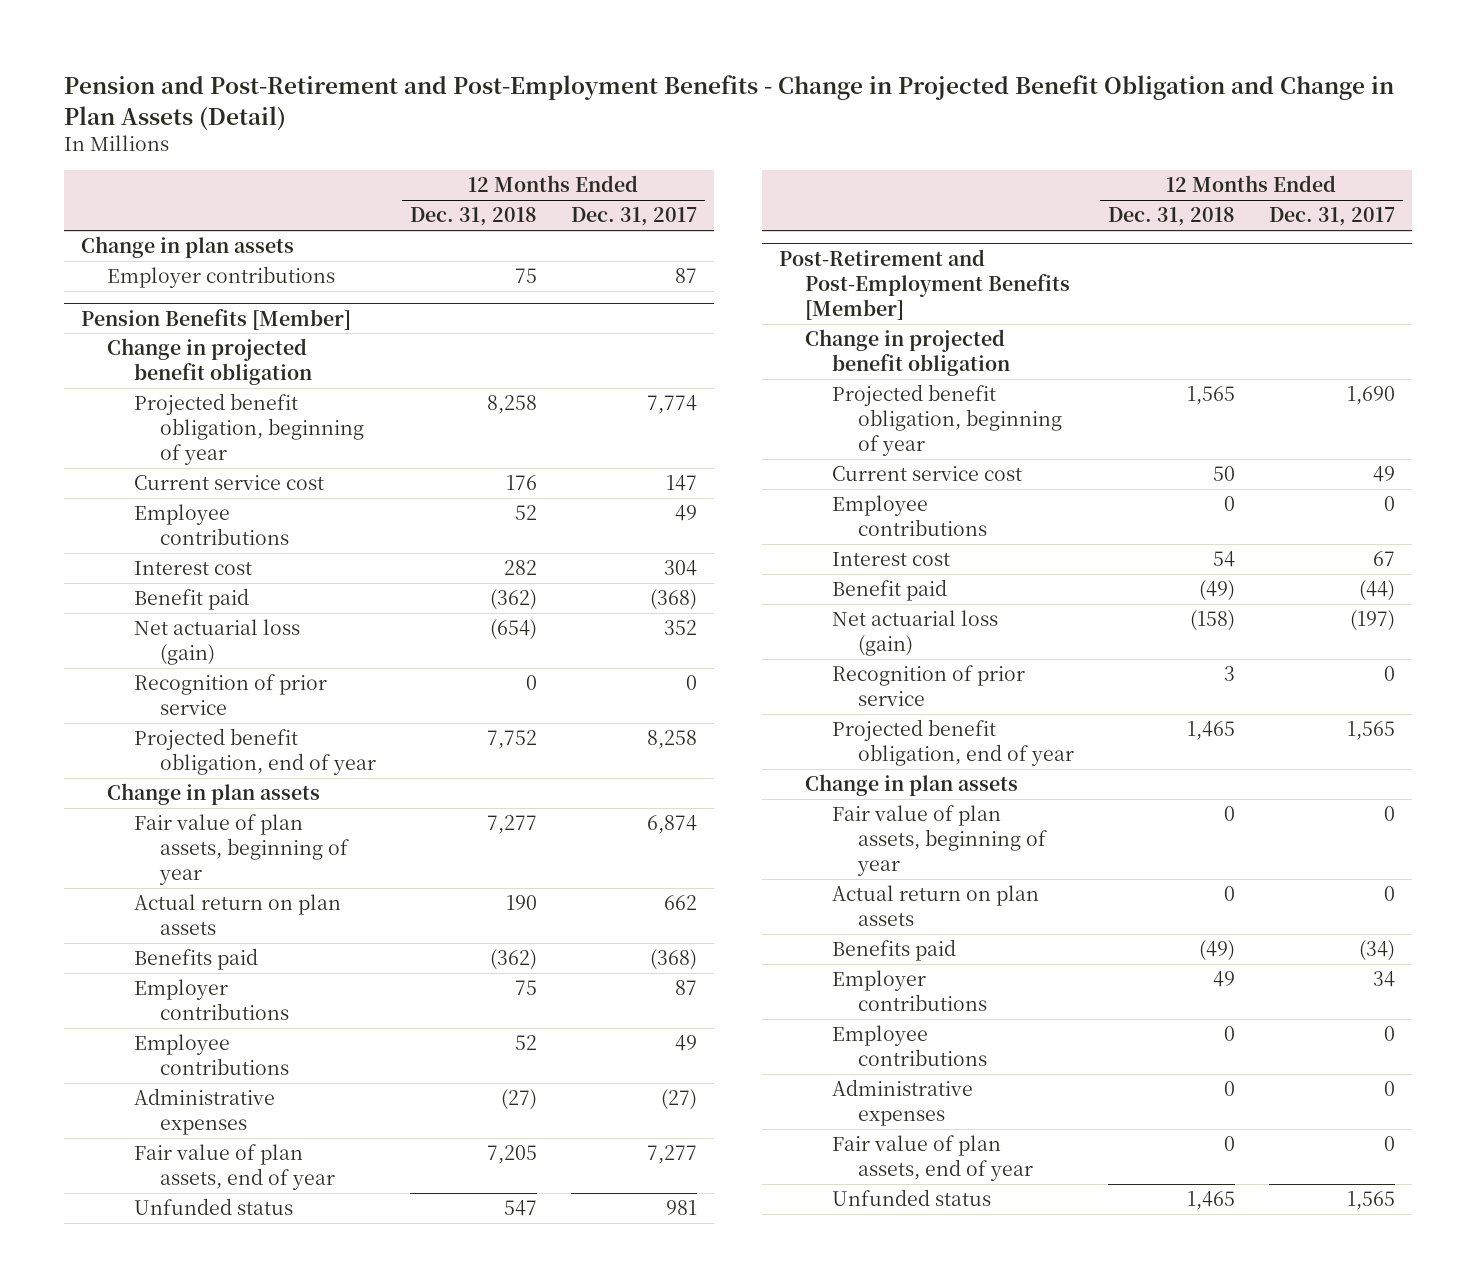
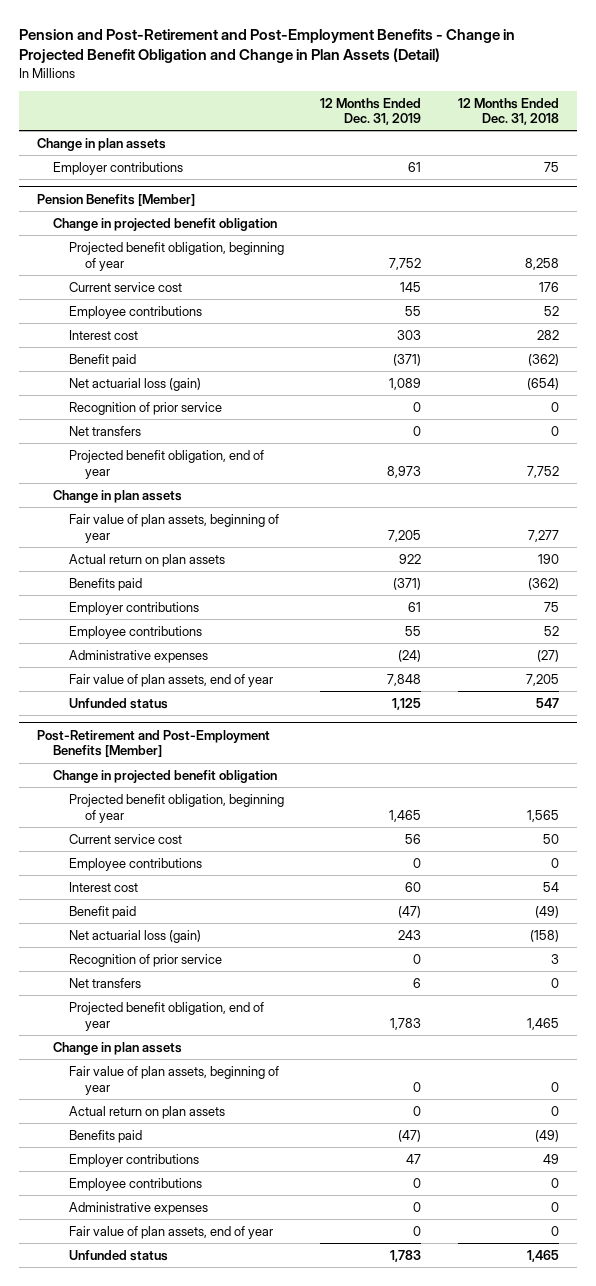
- | 12 Months Ended Dec. 31, 2018 | 12 Months Ended Dec. 31, 2017
+ | 12 Months Ended Dec. 31, 2019 | 12 Months Ended Dec. 31, 2018
@ Pension Benefits [Member]
+ Net transfers | 0 | 0
@ Post-Retirement and Post-Employment Benefits [Member]
+ Net transfers | 6 | 0

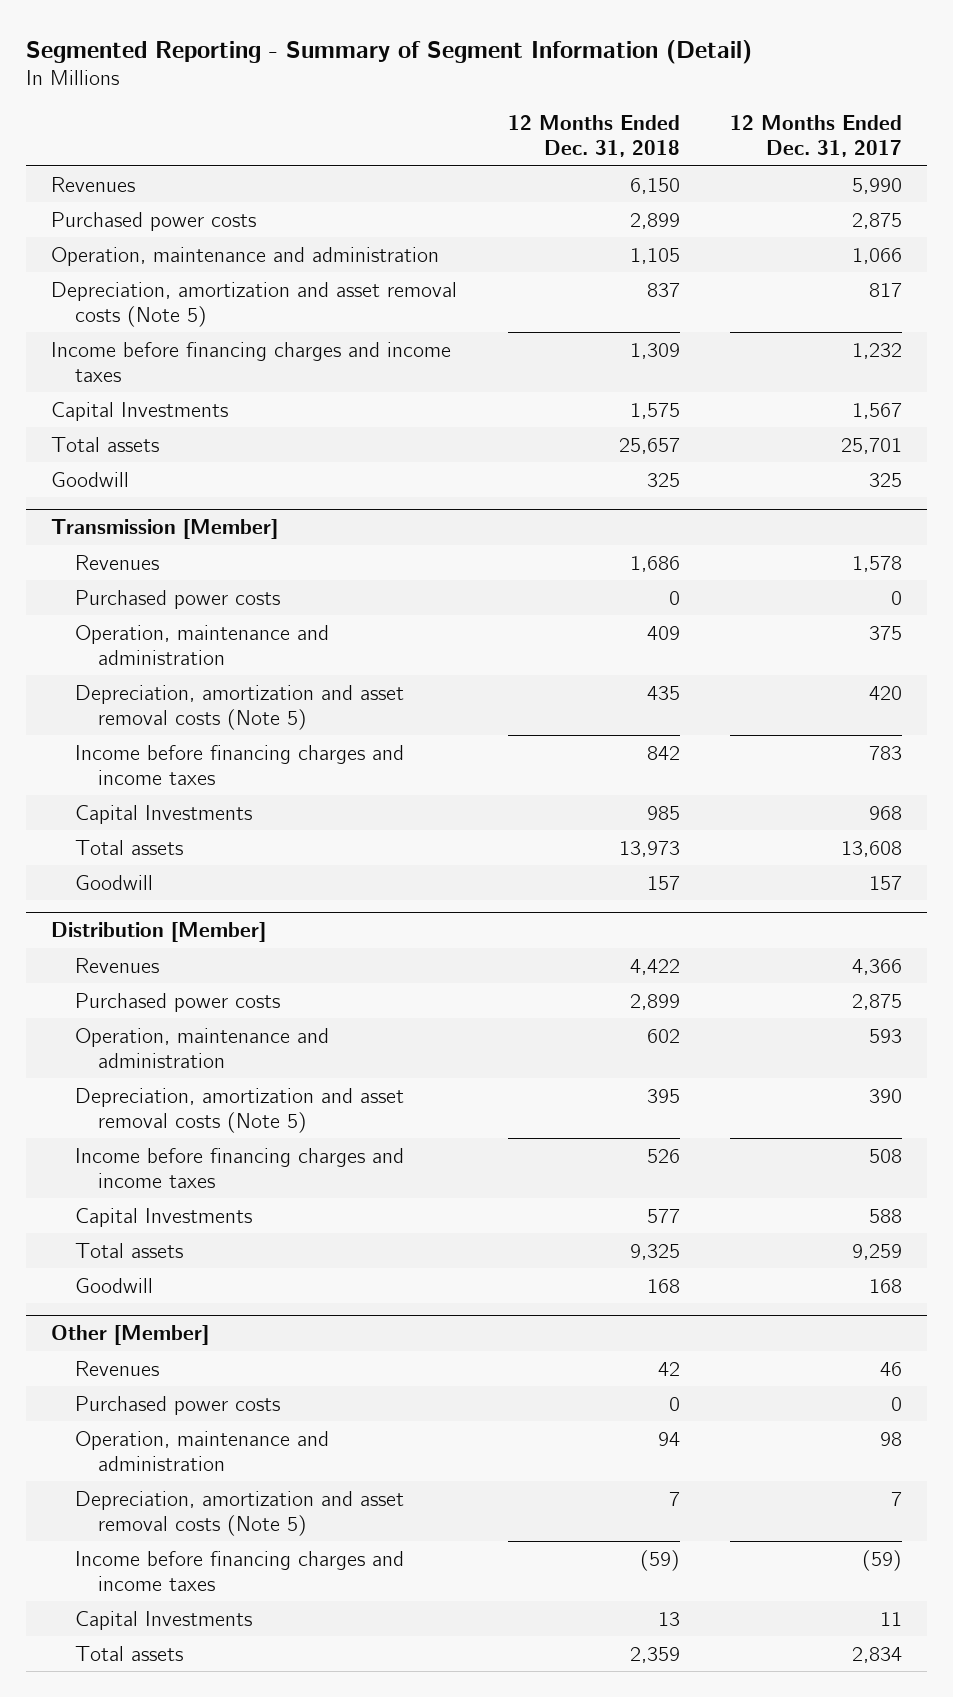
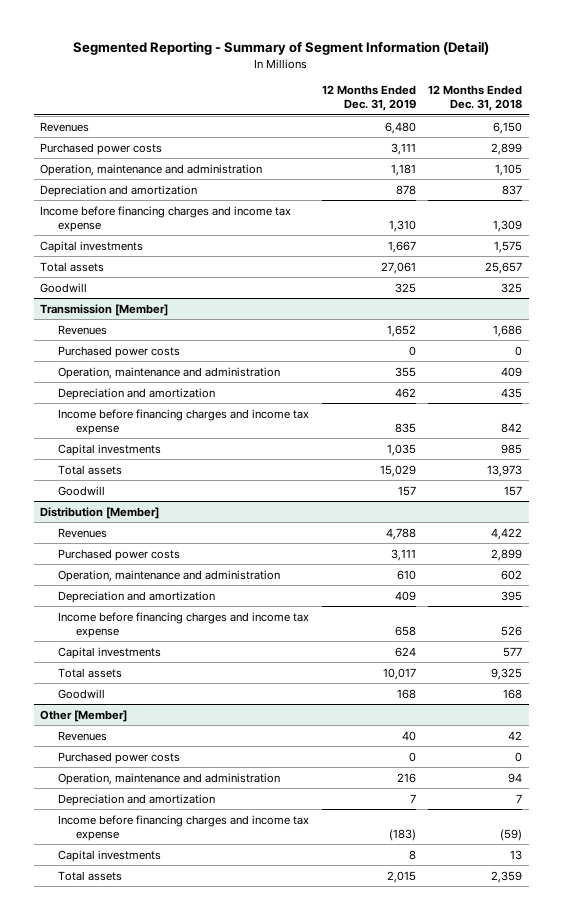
- | 12 Months Ended Dec. 31, 2018 | 12 Months Ended Dec. 31, 2017
+ | 12 Months Ended Dec. 31, 2019 | 12 Months Ended Dec. 31, 2018
- Depreciation, amortization and asset removal costs (Note 5) | 837 | 817
- Income before financing charges and income taxes | 1,309 | 1,232
- Capital Investments | 1,575 | 1,567
+ Depreciation and amortization | 878 | 837
+ Income before financing charges and income tax expense | 1,310 | 1,309
+ Capital investments | 1,667 | 1,575
@ Transmission [Member]
- Depreciation, amortization and asset removal costs (Note 5) | 435 | 420
- Income before financing charges and income taxes | 842 | 783
- Capital Investments | 985 | 968
+ Depreciation and amortization | 462 | 435
+ Income before financing charges and income tax expense | 835 | 842
+ Capital investments | 1,035 | 985
@ Distribution [Member]
- Depreciation, amortization and asset removal costs (Note 5) | 395 | 390
- Income before financing charges and income taxes | 526 | 508
- Capital Investments | 577 | 588
+ Depreciation and amortization | 409 | 395
+ Income before financing charges and income tax expense | 658 | 526
+ Capital investments | 624 | 577
@ Other [Member]
- Depreciation, amortization and asset removal costs (Note 5) | 7 | 7
- Income before financing charges and income taxes | (59) | (59)
- Capital Investments | 13 | 11
+ Depreciation and amortization | 7 | 7
+ Income before financing charges and income tax expense | (183) | (59)
+ Capital investments | 8 | 13

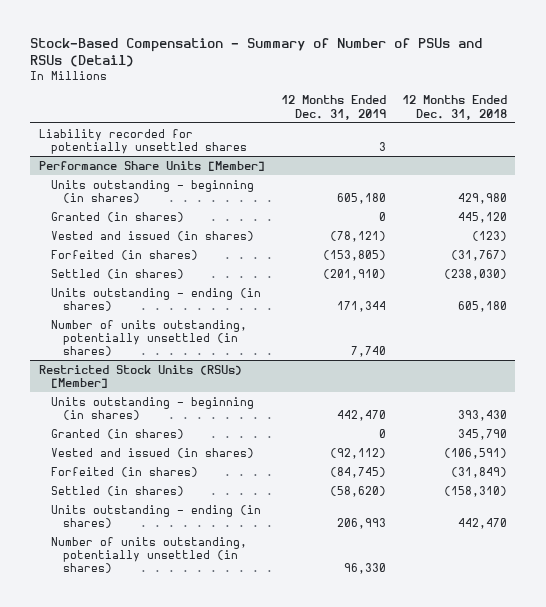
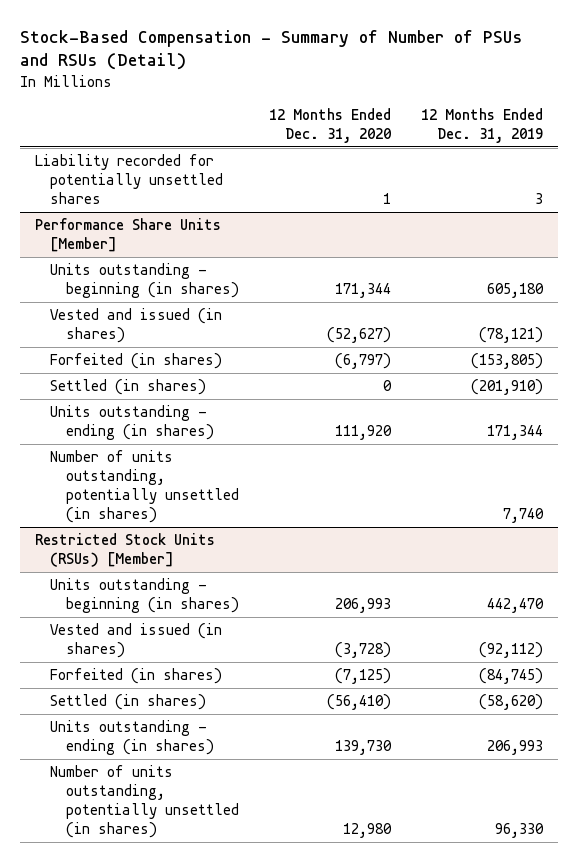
- | 12 Months Ended Dec. 31, 2019 | 12 Months Ended Dec. 31, 2018
+ | 12 Months Ended Dec. 31, 2020 | 12 Months Ended Dec. 31, 2019
@ Performance Share Units [Member]
- Granted (in shares) | 0 | 445,120
@ Restricted Stock Units (RSUs) [Member]
- Granted (in shares) | 0 | 345,790

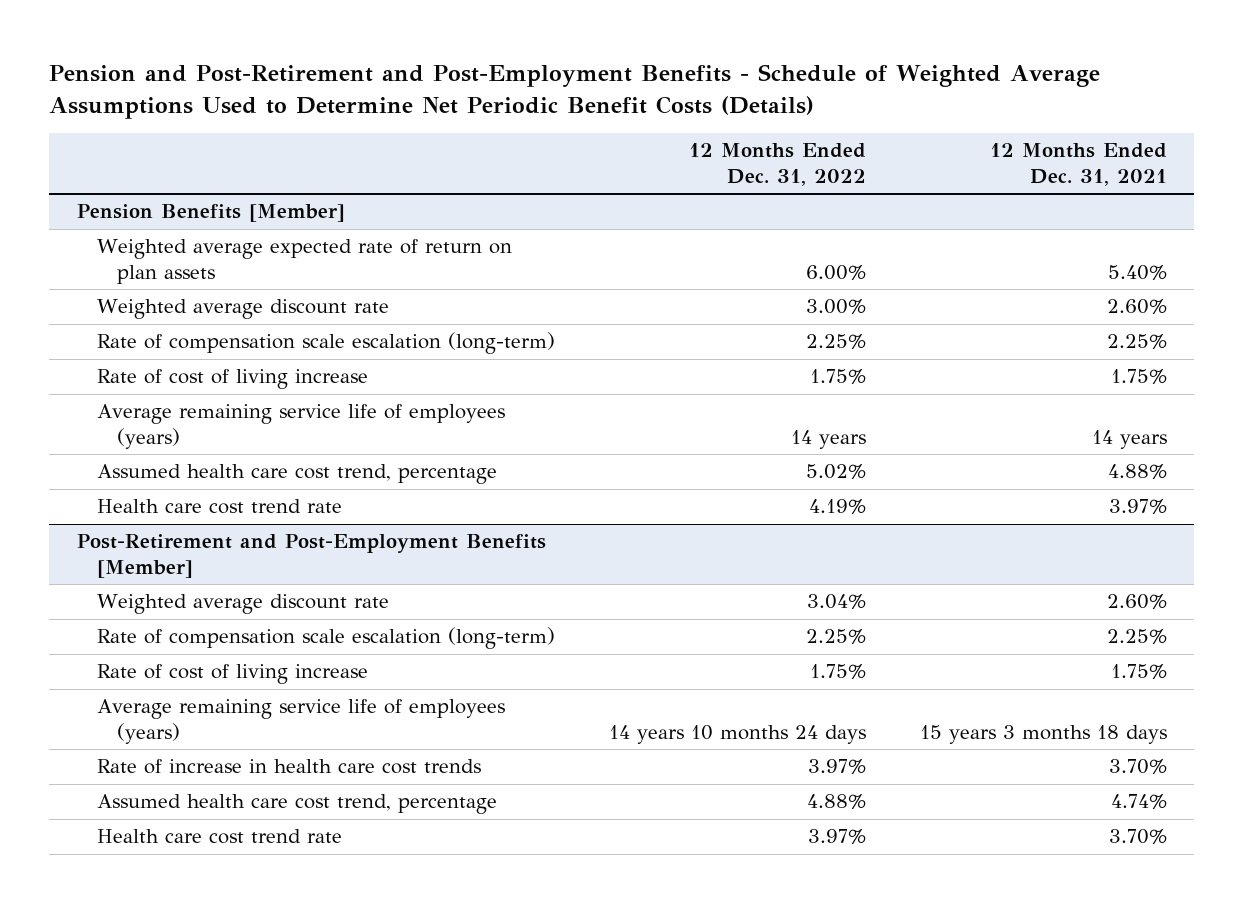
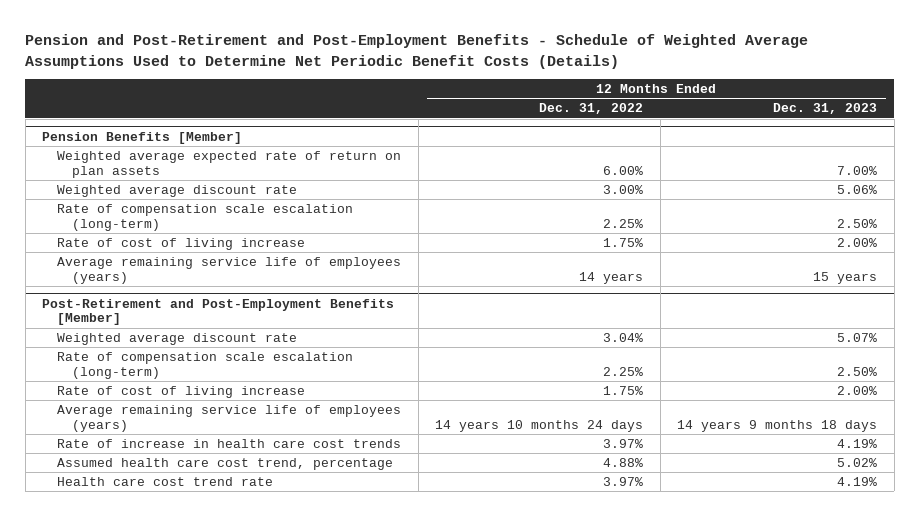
- | 12 Months Ended Dec. 31, 2022 | 12 Months Ended Dec. 31, 2021
+ | 12 Months Ended Dec. 31, 2022 | 12 Months Ended Dec. 31, 2023
@ Pension Benefits [Member]
- Assumed health care cost trend, percentage | 5.02% | 4.88%
- Health care cost trend rate | 4.19% | 3.97%

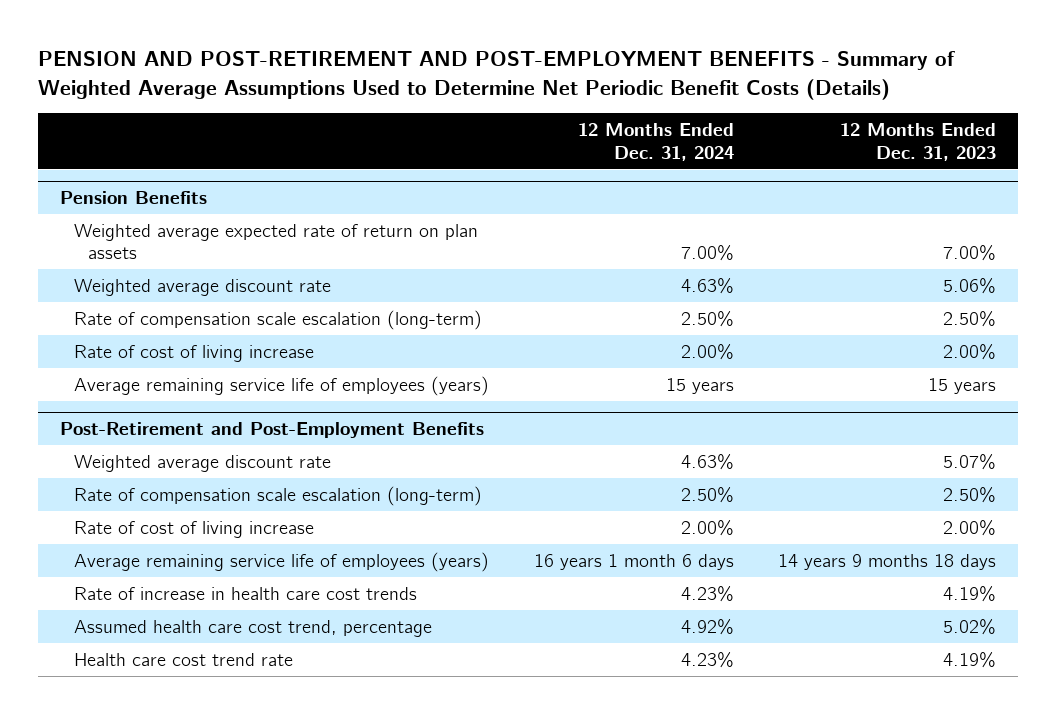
- Pension and Post-Retirement and Post-Employment Benefits - Schedule of Weighted Average Assumptions Used to Determine Net Periodic Benefit Costs (Details)
+ PENSION AND POST-RETIREMENT AND POST-EMPLOYMENT BENEFITS - Summary of Weighted Average Assumptions Used to Determine Net Periodic Benefit Costs (Details)
- | 12 Months Ended Dec. 31, 2022 | 12 Months Ended Dec. 31, 2023
+ | 12 Months Ended Dec. 31, 2024 | 12 Months Ended Dec. 31, 2023
- Pension Benefits [Member]
+ Pension Benefits
- Post-Retirement and Post-Employment Benefits [Member]
+ Post-Retirement and Post-Employment Benefits

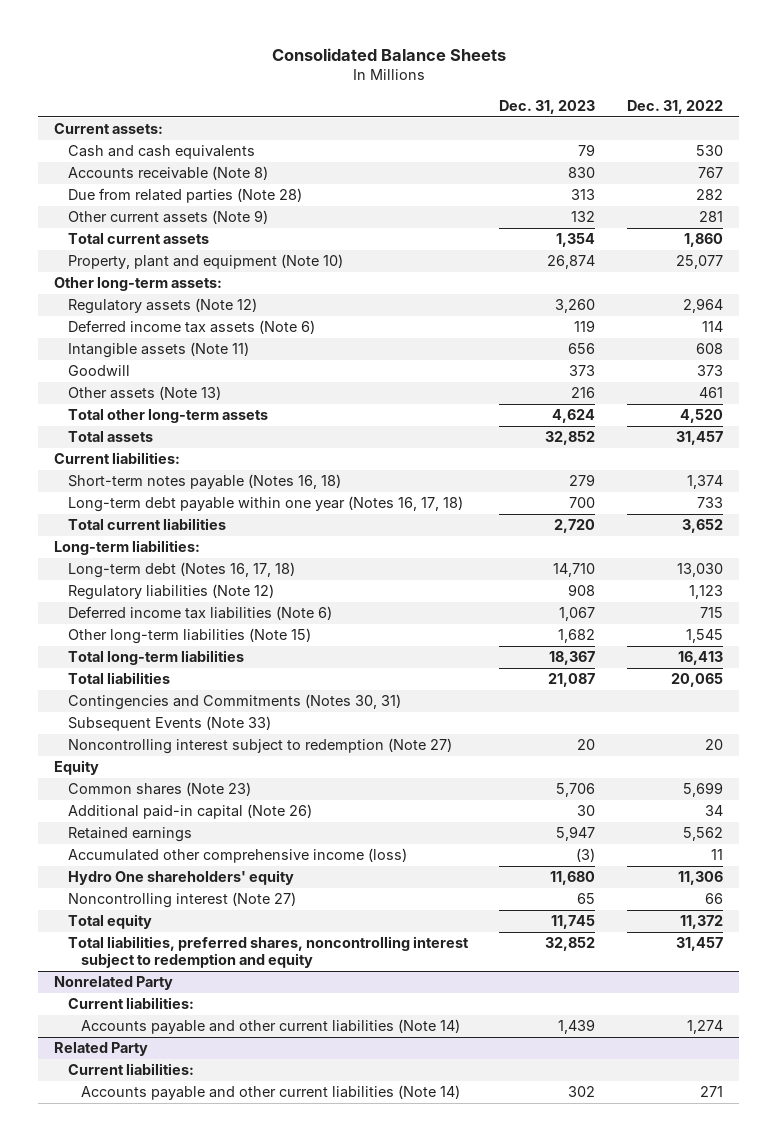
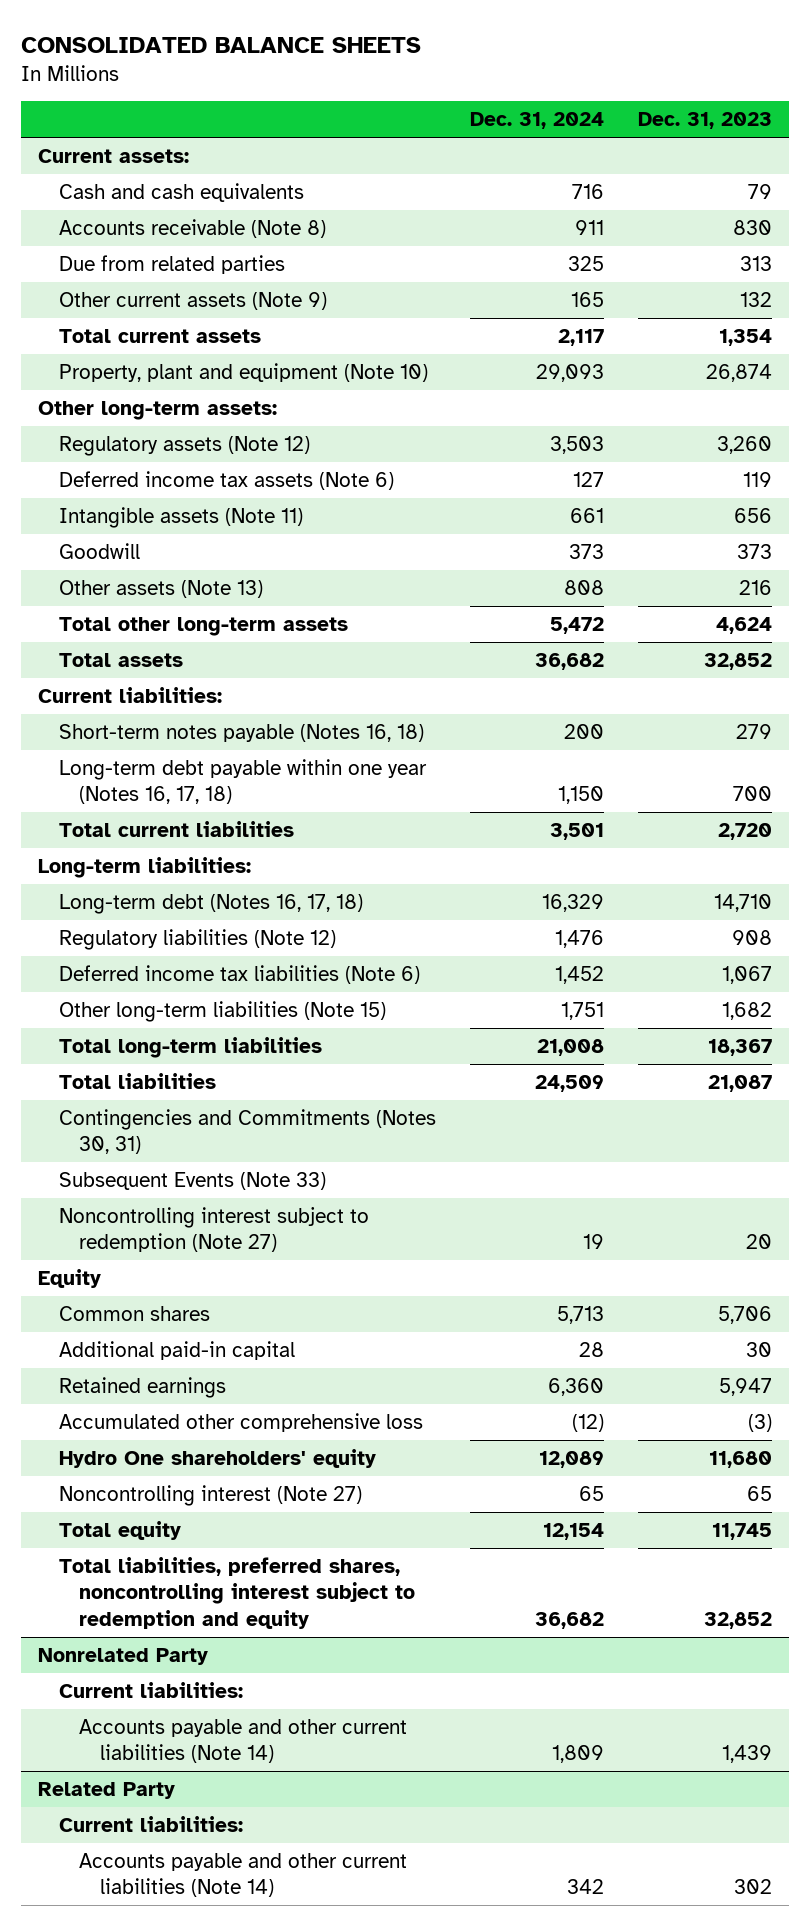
- Consolidated Balance Sheets
+ CONSOLIDATED BALANCE SHEETS
- | Dec. 31, 2023 | Dec. 31, 2022
+ | Dec. 31, 2024 | Dec. 31, 2023
- Due from related parties (Note 28) | 313 | 282
+ Due from related parties | 325 | 313
- Common shares (Note 23) | 5,706 | 5,699
- Additional paid-in capital (Note 26) | 30 | 34
+ Common shares | 5,713 | 5,706
+ Additional paid-in capital | 28 | 30
- Accumulated other comprehensive income (loss) | (3) | 11
+ Accumulated other comprehensive loss | (12) | (3)

